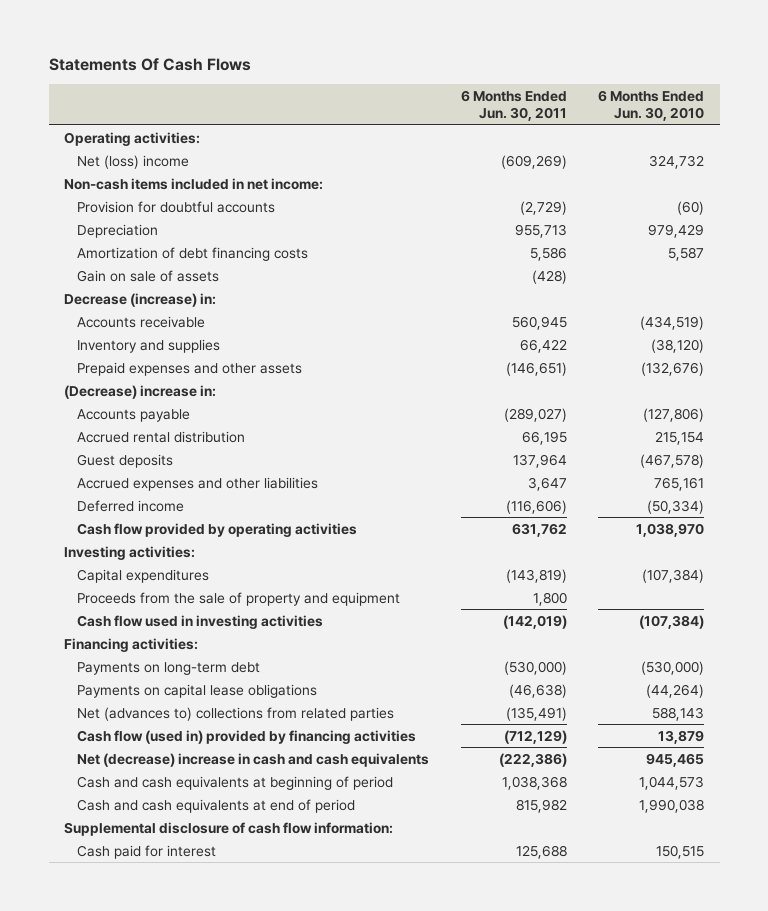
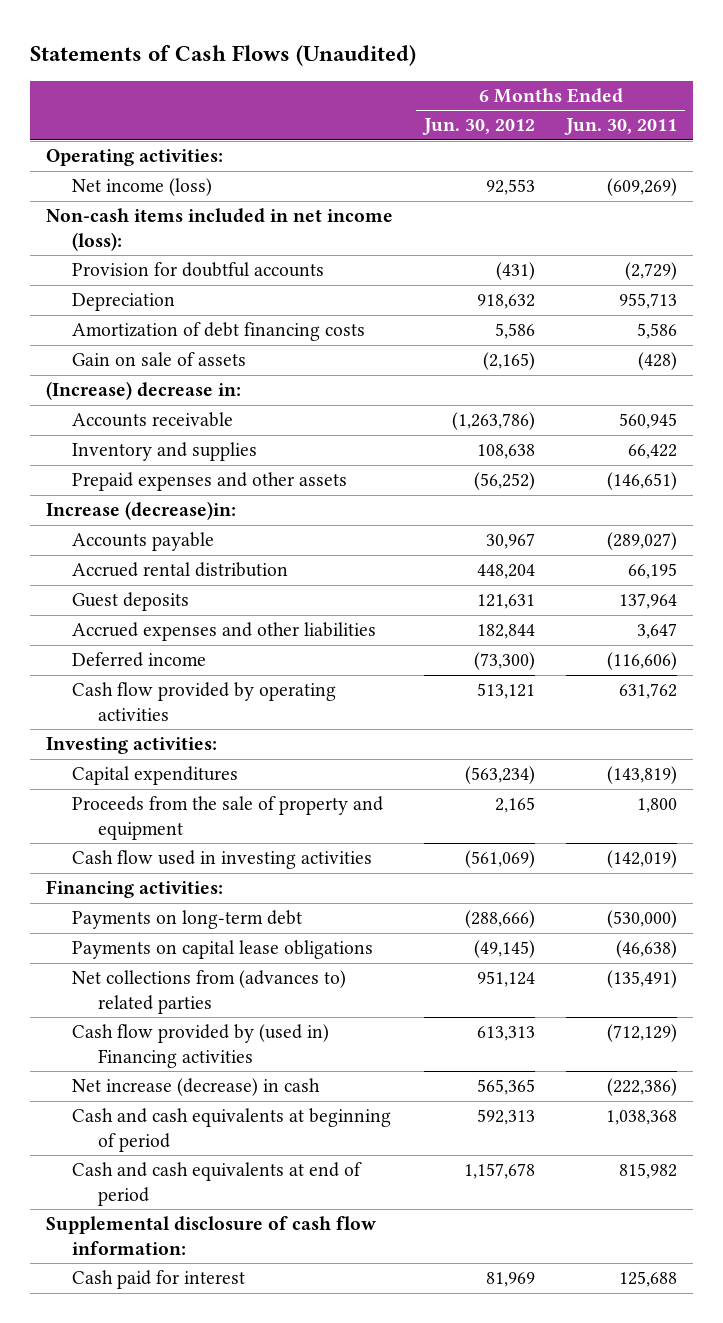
- Statements Of Cash Flows
+ Statements of Cash Flows (Unaudited)
- | 6 Months Ended Jun. 30, 2011 | 6 Months Ended Jun. 30, 2010
+ | 6 Months Ended Jun. 30, 2012 | 6 Months Ended Jun. 30, 2011
- Net (loss) income | (609,269) | 324,732
- Non-cash items included in net income:
+ Net income (loss) | 92,553 | (609,269)
+ Non-cash items included in net income (loss):
- Decrease (increase) in:
+ (Increase) decrease in:
- (Decrease) increase in:
+ Increase (decrease)in:
- Net (advances to) collections from related parties | (135,491) | 588,143
- Cash flow (used in) provided by financing activities | (712,129) | 13,879
- Net (decrease) increase in cash and cash equivalents | (222,386) | 945,465
+ Net collections from (advances to) related parties | 951,124 | (135,491)
+ Cash flow provided by (used in) Financing activities | 613,313 | (712,129)
+ Net increase (decrease) in cash | 565,365 | (222,386)

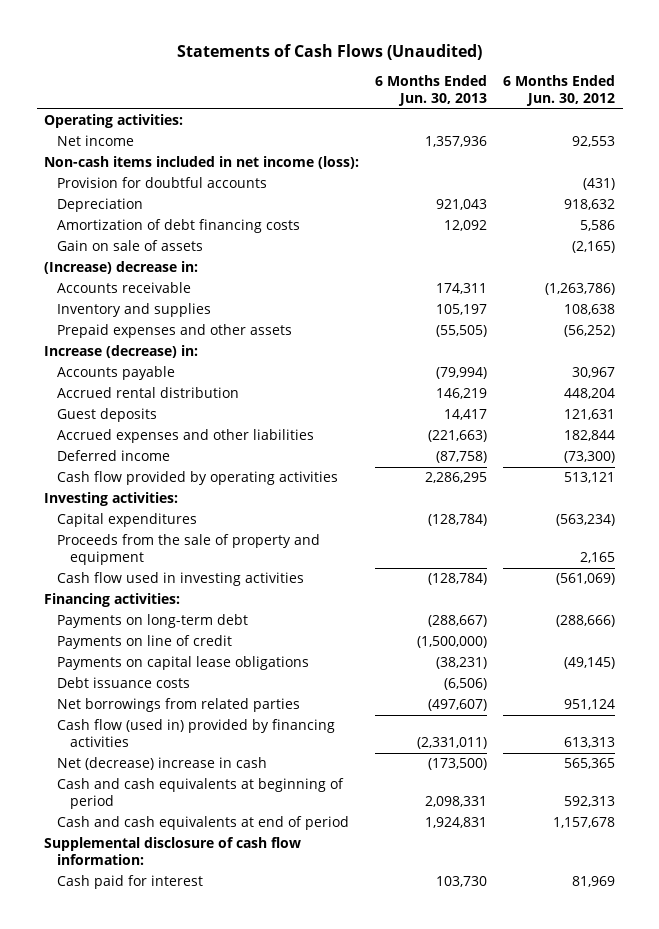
- | 6 Months Ended Jun. 30, 2012 | 6 Months Ended Jun. 30, 2011
+ | 6 Months Ended Jun. 30, 2013 | 6 Months Ended Jun. 30, 2012
- Net income (loss) | 92,553 | (609,269)
+ Net income | 1,357,936 | 92,553
- Increase (decrease)in:
+ Increase (decrease) in:
+ Payments on line of credit | (1,500,000) |
- Net collections from (advances to) related parties | 951,124 | (135,491)
- Cash flow provided by (used in) Financing activities | 613,313 | (712,129)
- Net increase (decrease) in cash | 565,365 | (222,386)
+ Debt issuance costs | (6,506) |
+ Net borrowings from related parties | (497,607) | 951,124
+ Cash flow (used in) provided by financing activities | (2,331,011) | 613,313
+ Net (decrease) increase in cash | (173,500) | 565,365

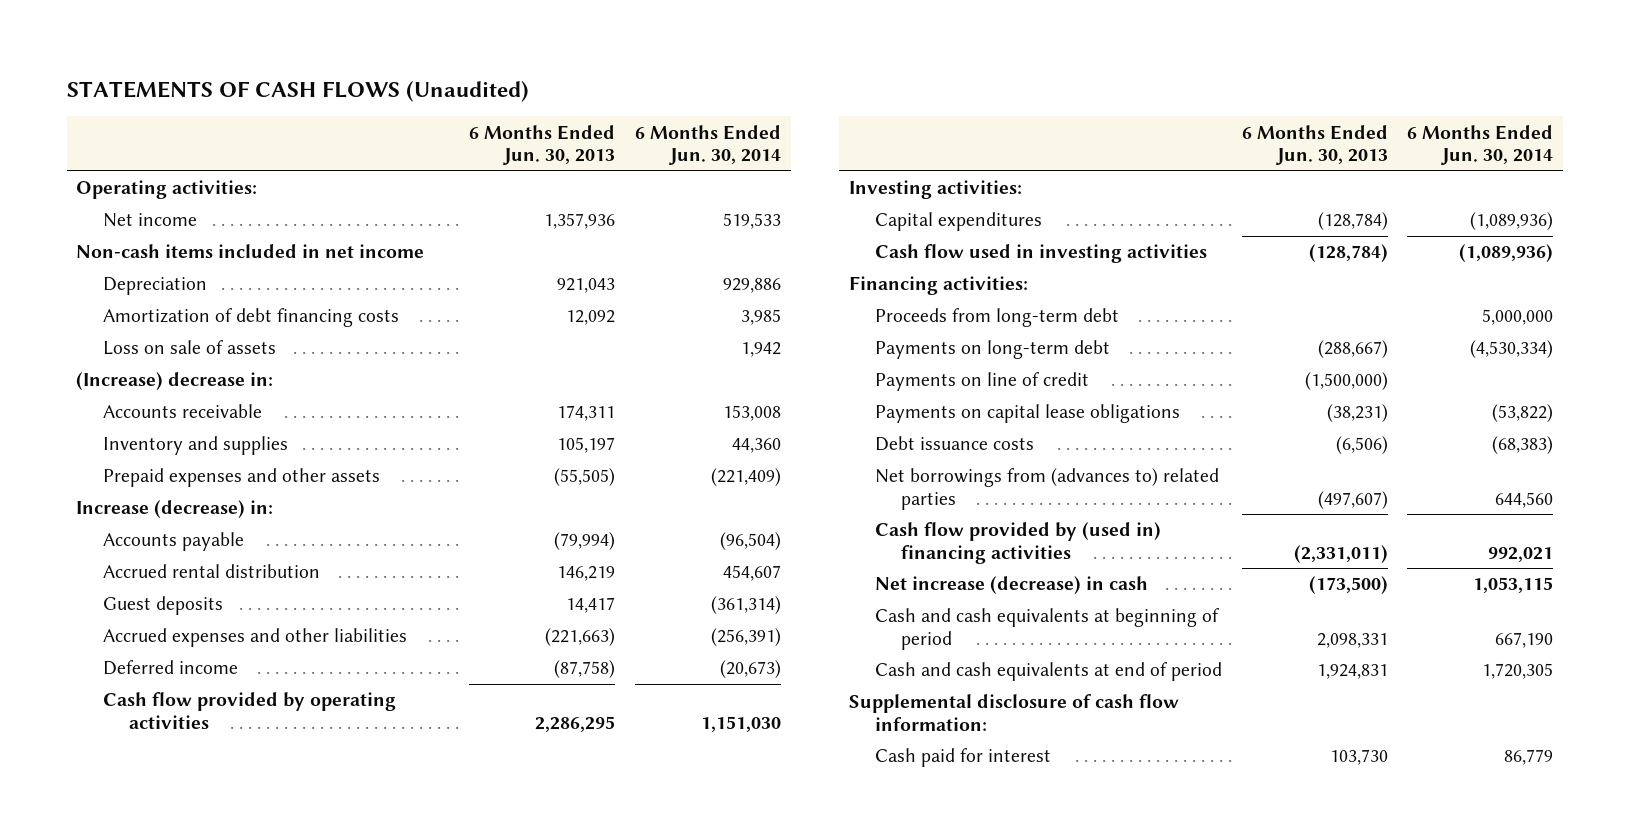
- Statements of Cash Flows (Unaudited)
+ STATEMENTS OF CASH FLOWS (Unaudited)
- | 6 Months Ended Jun. 30, 2013 | 6 Months Ended Jun. 30, 2012
+ | 6 Months Ended Jun. 30, 2013 | 6 Months Ended Jun. 30, 2014
- Non-cash items included in net income (loss):
- Provision for doubtful accounts | | (431)
+ Non-cash items included in net income
- Gain on sale of assets | | (2,165)
+ Loss on sale of assets | | 1,942
- Proceeds from the sale of property and equipment | | 2,165
+ Proceeds from long-term debt | | 5,000,000
- Net borrowings from related parties | (497,607) | 951,124
- Cash flow (used in) provided by financing activities | (2,331,011) | 613,313
- Net (decrease) increase in cash | (173,500) | 565,365
+ Net borrowings from (advances to) related parties | (497,607) | 644,560
+ Cash flow provided by (used in) financing activities | (2,331,011) | 992,021
+ Net increase (decrease) in cash | (173,500) | 1,053,115

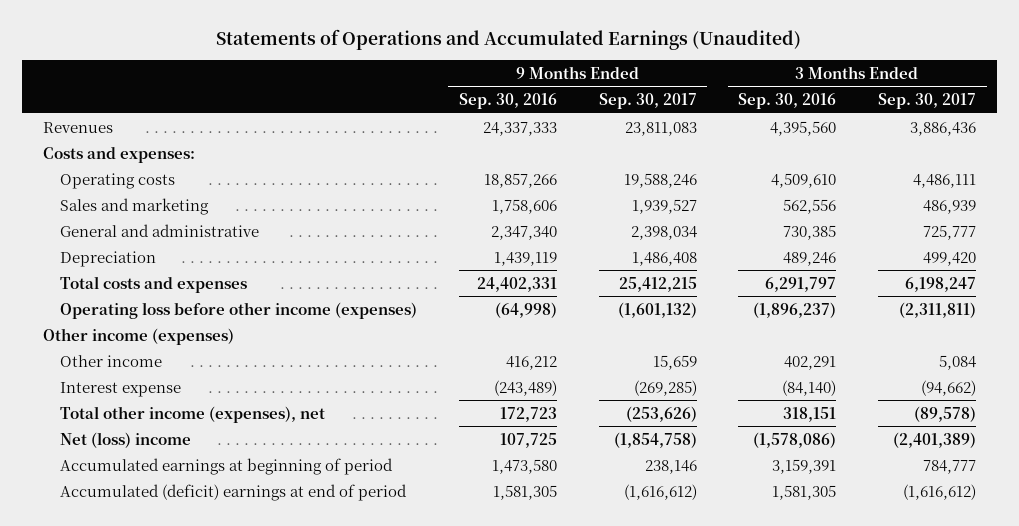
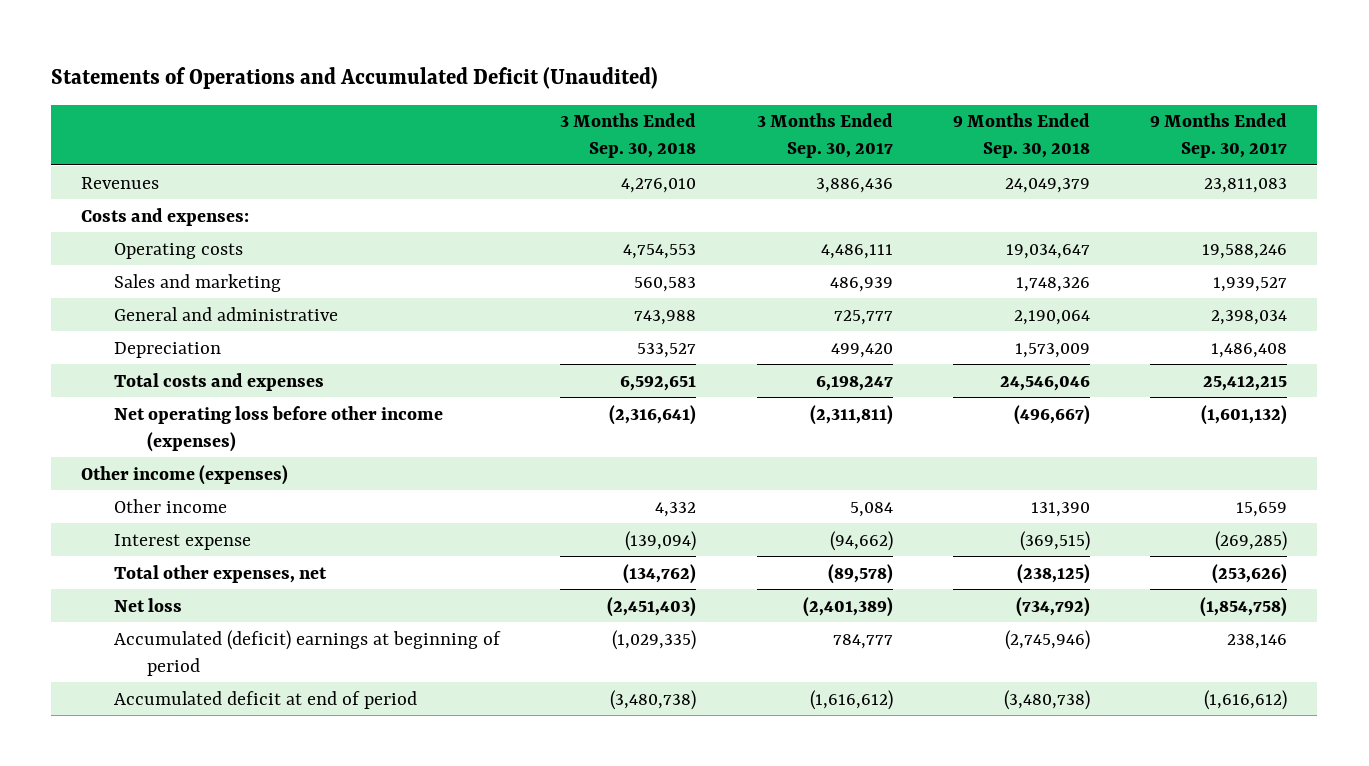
- Statements of Operations and Accumulated Earnings (Unaudited)
+ Statements of Operations and Accumulated Deficit (Unaudited)
- | 9 Months Ended Sep. 30, 2016 | 9 Months Ended Sep. 30, 2017 | 3 Months Ended Sep. 30, 2016 | 3 Months Ended Sep. 30, 2017
+ | 3 Months Ended Sep. 30, 2018 | 3 Months Ended Sep. 30, 2017 | 9 Months Ended Sep. 30, 2018 | 9 Months Ended Sep. 30, 2017
- Operating loss before other income (expenses) | (64,998) | (1,601,132) | (1,896,237) | (2,311,811)
+ Net operating loss before other income (expenses) | (2,316,641) | (2,311,811) | (496,667) | (1,601,132)
- Total other income (expenses), net | 172,723 | (253,626) | 318,151 | (89,578)
- Net (loss) income | 107,725 | (1,854,758) | (1,578,086) | (2,401,389)
- Accumulated earnings at beginning of period | 1,473,580 | 238,146 | 3,159,391 | 784,777
- Accumulated (deficit) earnings at end of period | 1,581,305 | (1,616,612) | 1,581,305 | (1,616,612)
+ Total other expenses, net | (134,762) | (89,578) | (238,125) | (253,626)
+ Net loss | (2,451,403) | (2,401,389) | (734,792) | (1,854,758)
+ Accumulated (deficit) earnings at beginning of period | (1,029,335) | 784,777 | (2,745,946) | 238,146
+ Accumulated deficit at end of period | (3,480,738) | (1,616,612) | (3,480,738) | (1,616,612)

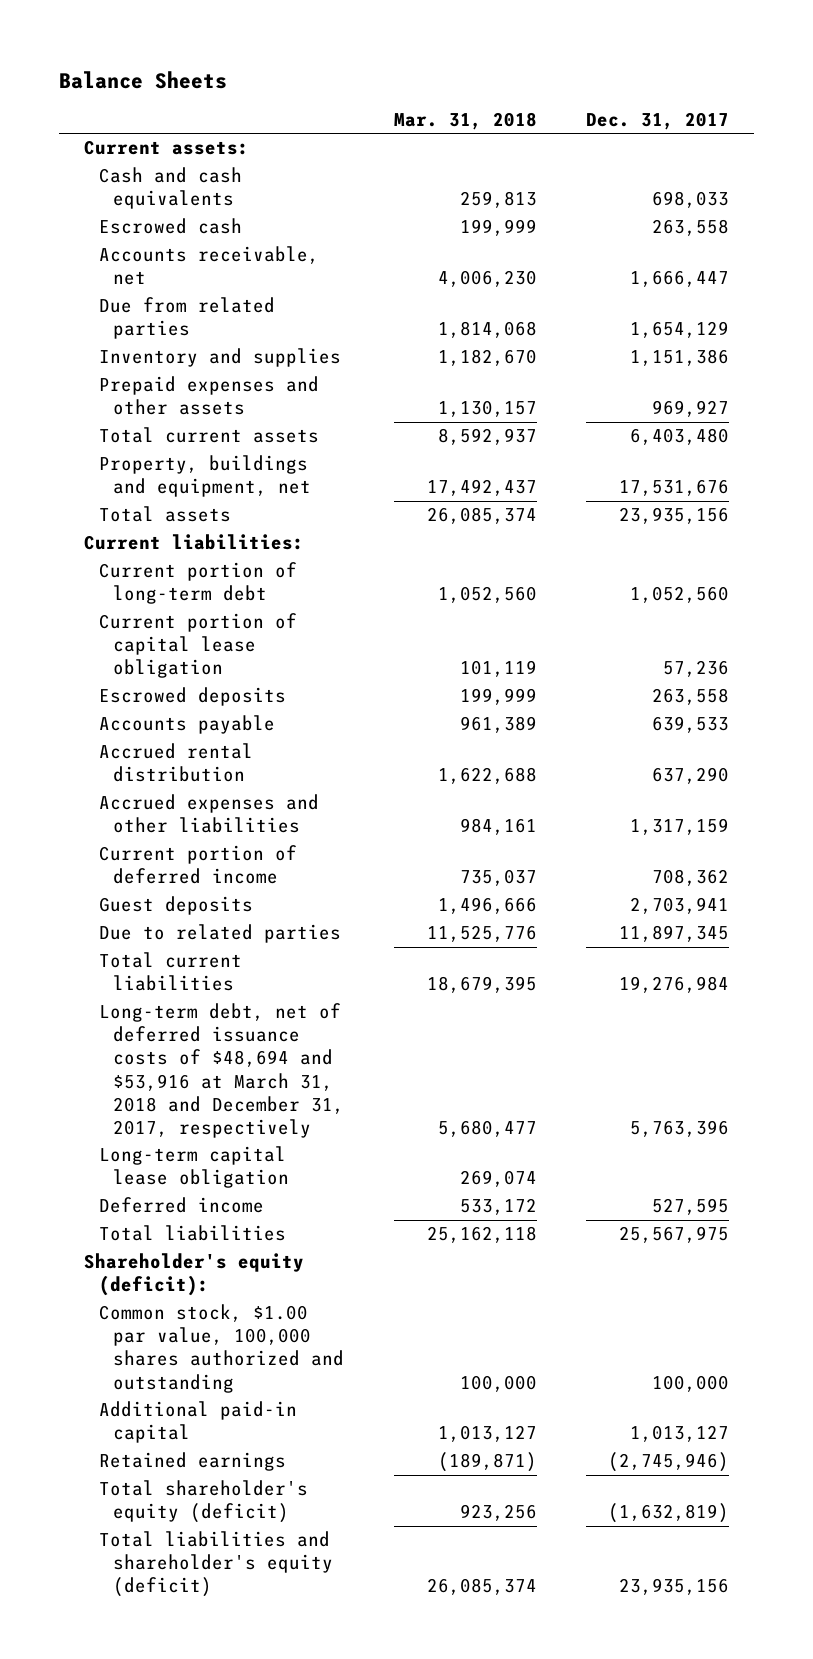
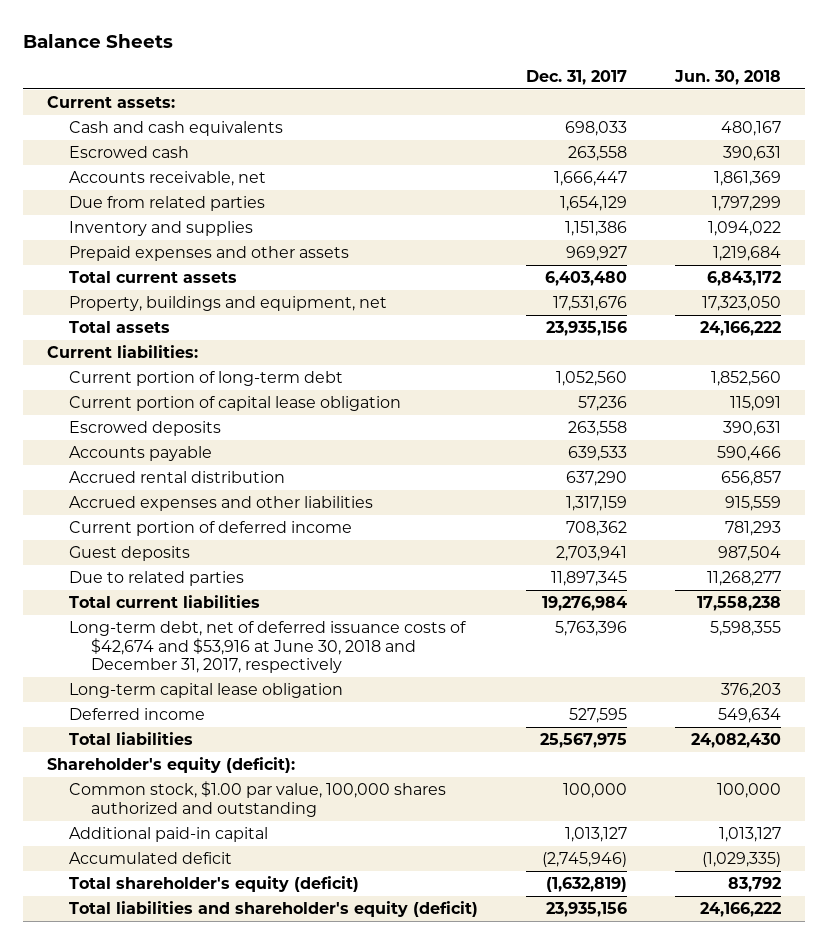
- | Mar. 31, 2018 | Dec. 31, 2017
+ | Dec. 31, 2017 | Jun. 30, 2018
- Long-term debt, net of deferred issuance costs of $48,694 and $53,916 at March 31, 2018 and December 31, 2017, respectively | 5,680,477 | 5,763,396
+ Long-term debt, net of deferred issuance costs of $42,674 and $53,916 at June 30, 2018 and December 31, 2017, respectively | 5,763,396 | 5,598,355
- Retained earnings | (189,871) | (2,745,946)
+ Accumulated deficit | (2,745,946) | (1,029,335)

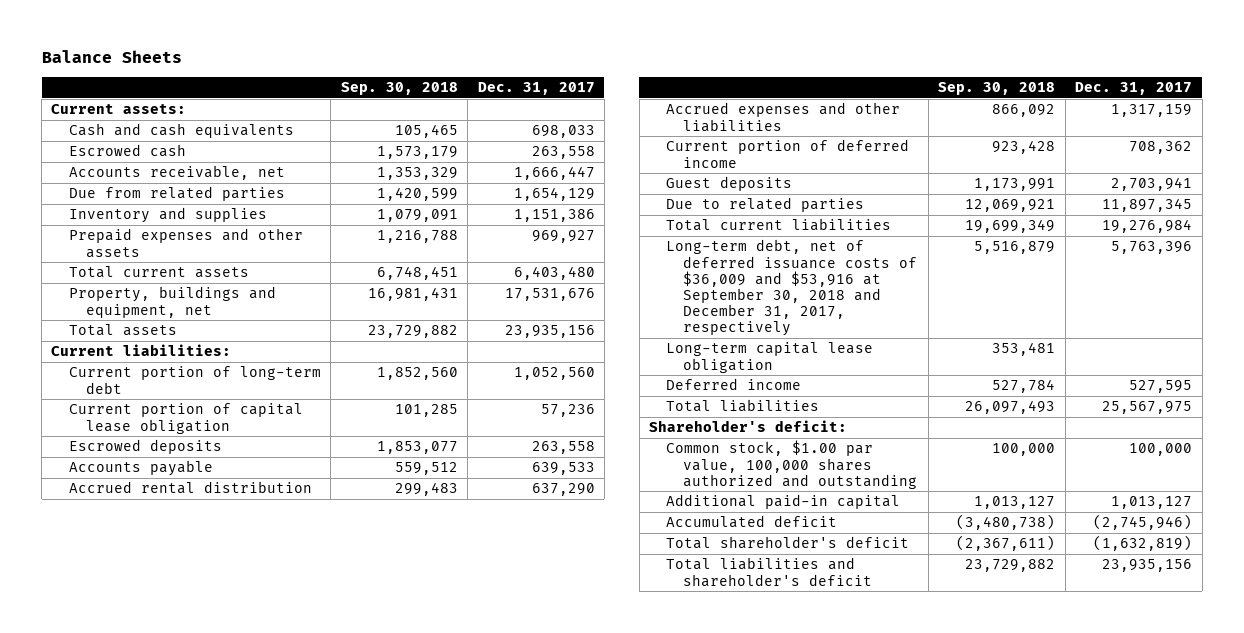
- | Dec. 31, 2017 | Jun. 30, 2018
+ | Sep. 30, 2018 | Dec. 31, 2017
- Long-term debt, net of deferred issuance costs of $42,674 and $53,916 at June 30, 2018 and December 31, 2017, respectively | 5,763,396 | 5,598,355
+ Long-term debt, net of deferred issuance costs of $36,009 and $53,916 at September 30, 2018 and December 31, 2017, respectively | 5,516,879 | 5,763,396
- Shareholder's equity (deficit):
+ Shareholder's deficit:
- Total shareholder's equity (deficit) | (1,632,819) | 83,792
- Total liabilities and shareholder's equity (deficit) | 23,935,156 | 24,166,222
+ Total shareholder's deficit | (2,367,611) | (1,632,819)
+ Total liabilities and shareholder's deficit | 23,729,882 | 23,935,156

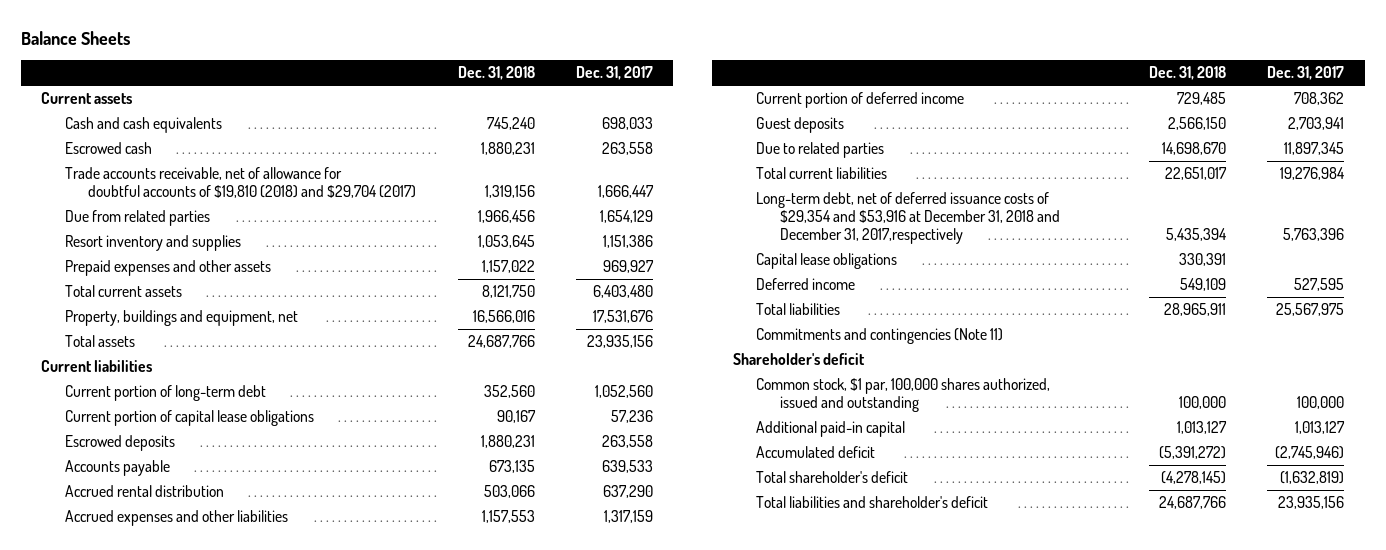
- | Sep. 30, 2018 | Dec. 31, 2017
+ | Dec. 31, 2018 | Dec. 31, 2017
- Current assets:
+ Current assets
- Accounts receivable, net | 1,353,329 | 1,666,447
+ Trade accounts receivable, net of allowance for doubtful accounts of $19,810 (2018) and $29,704 (2017) | 1,319,156 | 1,666,447
- Inventory and supplies | 1,079,091 | 1,151,386
+ Resort inventory and supplies | 1,053,645 | 1,151,386
- Current liabilities:
+ Current liabilities
- Current portion of capital lease obligation | 101,285 | 57,236
+ Current portion of capital lease obligations | 90,167 | 57,236
- Long-term debt, net of deferred issuance costs of $36,009 and $53,916 at September 30, 2018 and December 31, 2017, respectively | 5,516,879 | 5,763,396
- Long-term capital lease obligation | 353,481 |
+ Long-term debt, net of deferred issuance costs of $29,354 and $53,916 at December 31, 2018 and December 31, 2017,respectively | 5,435,394 | 5,763,396
+ Capital lease obligations | 330,391 |
- Shareholder's deficit:
- Common stock, $1.00 par value, 100,000 shares authorized and outstanding | 100,000 | 100,000
+ Commitments and contingencies (Note 11)
+ Shareholder's deficit
+ Common stock, $1 par, 100,000 shares authorized, issued and outstanding | 100,000 | 100,000

